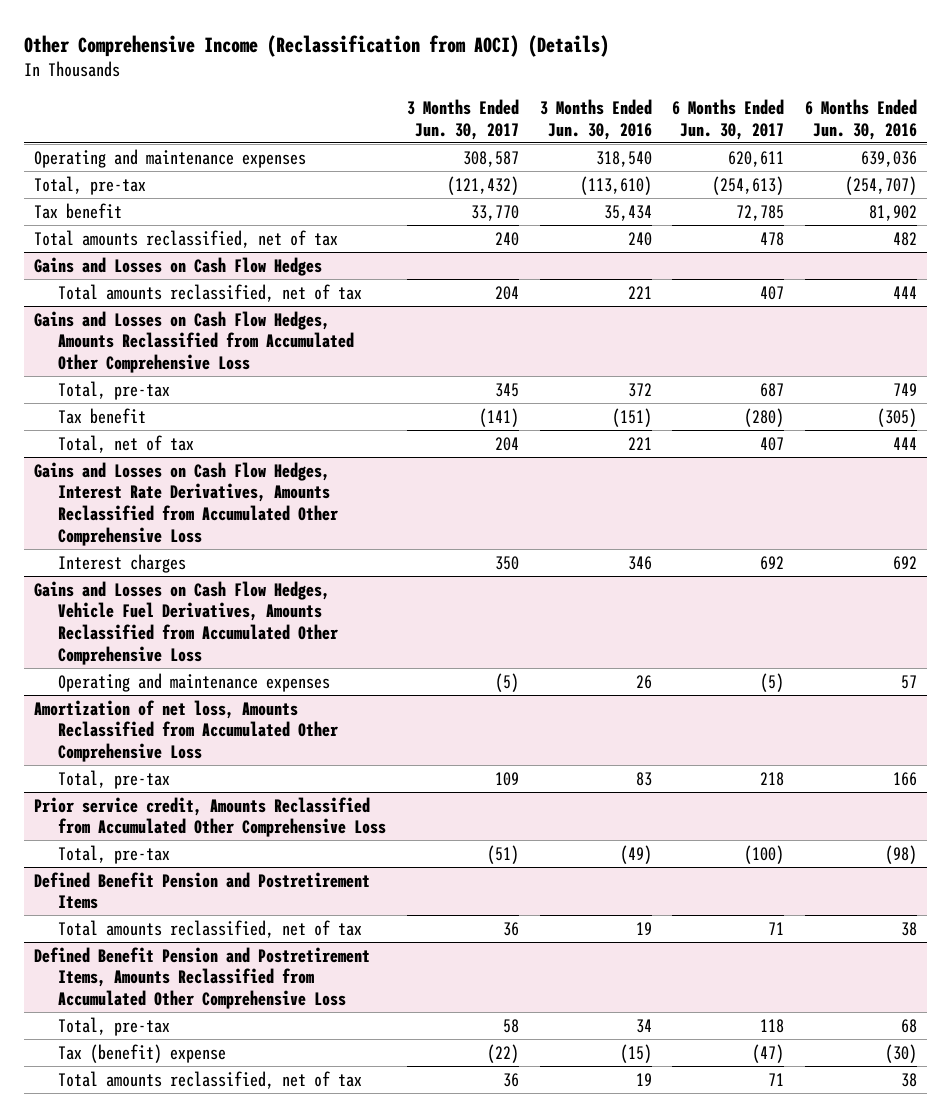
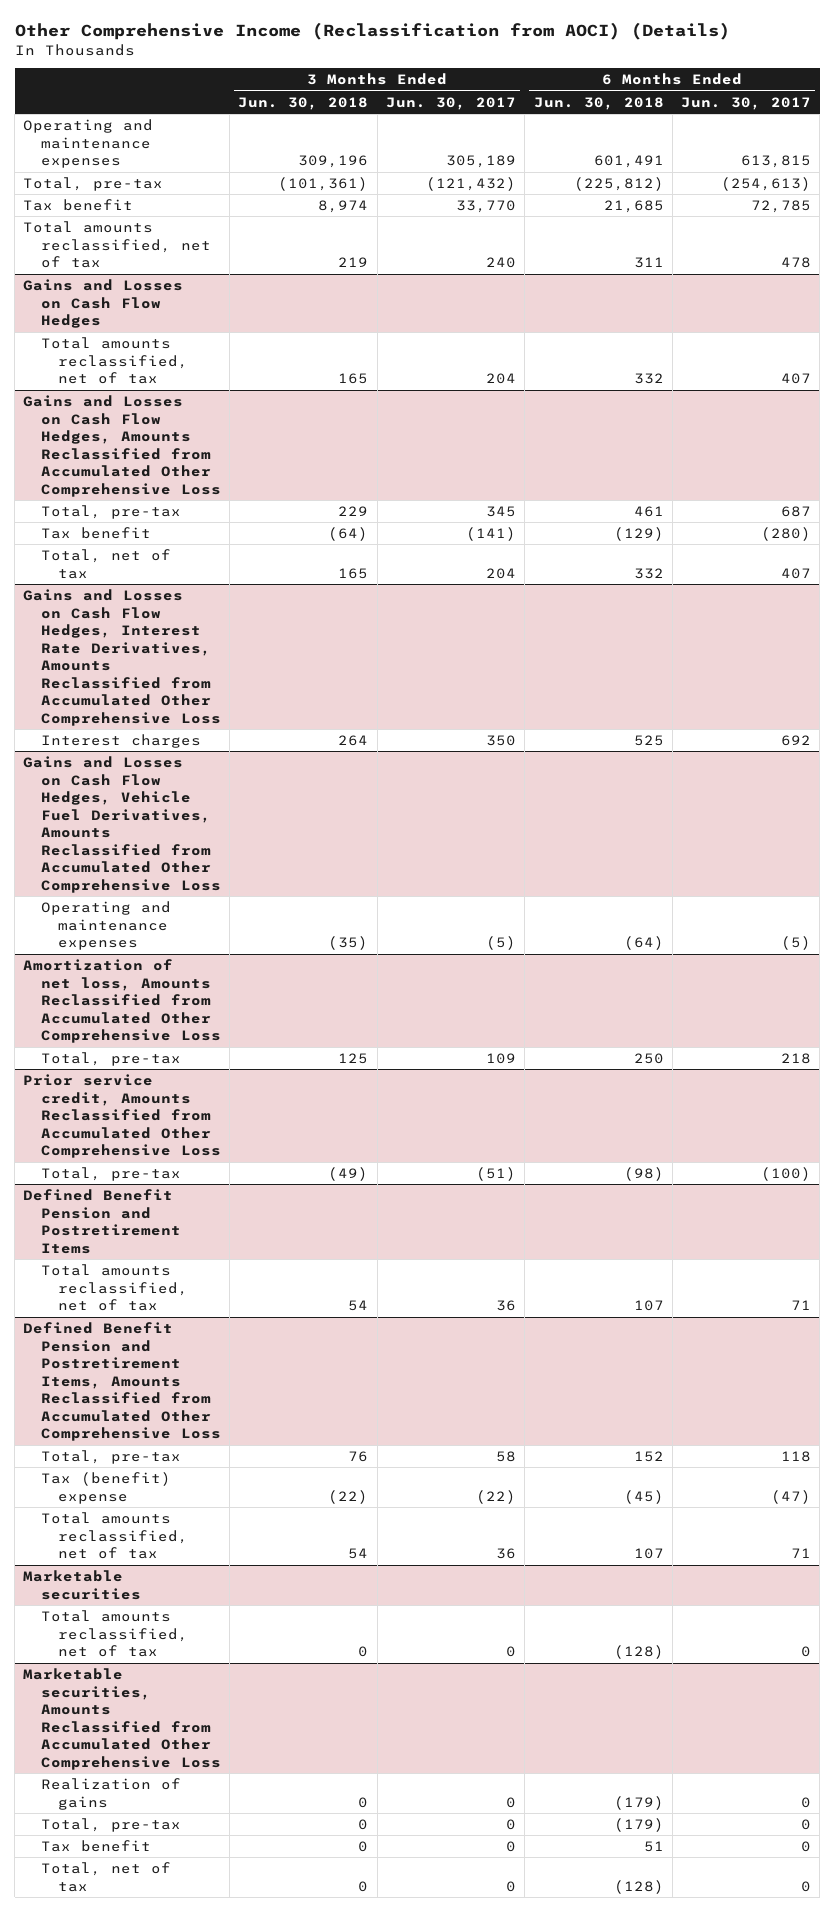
- | 3 Months Ended Jun. 30, 2017 | 3 Months Ended Jun. 30, 2016 | 6 Months Ended Jun. 30, 2017 | 6 Months Ended Jun. 30, 2016
+ | 3 Months Ended Jun. 30, 2018 | 3 Months Ended Jun. 30, 2017 | 6 Months Ended Jun. 30, 2018 | 6 Months Ended Jun. 30, 2017
- Operating and maintenance expenses | 308,587 | 318,540 | 620,611 | 639,036
+ Operating and maintenance expenses | 309,196 | 305,189 | 601,491 | 613,815
+ Marketable securities
+ Total amounts reclassified, net of tax | 0 | 0 | (128) | 0
+ Marketable securities, Amounts Reclassified from Accumulated Other Comprehensive Loss
+ Realization of gains | 0 | 0 | (179) | 0
+ Total, pre-tax | 0 | 0 | (179) | 0
+ Tax benefit | 0 | 0 | 51 | 0
+ Total, net of tax | 0 | 0 | (128) | 0

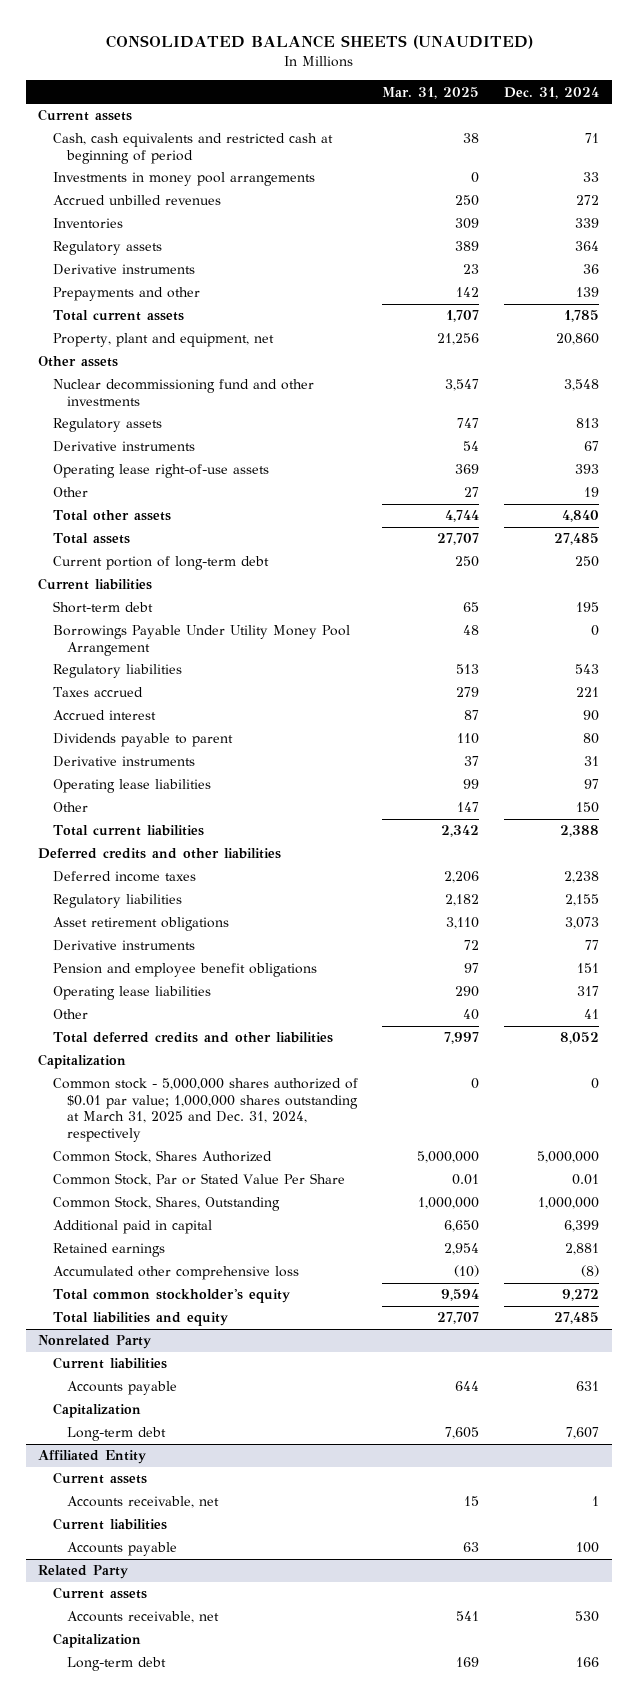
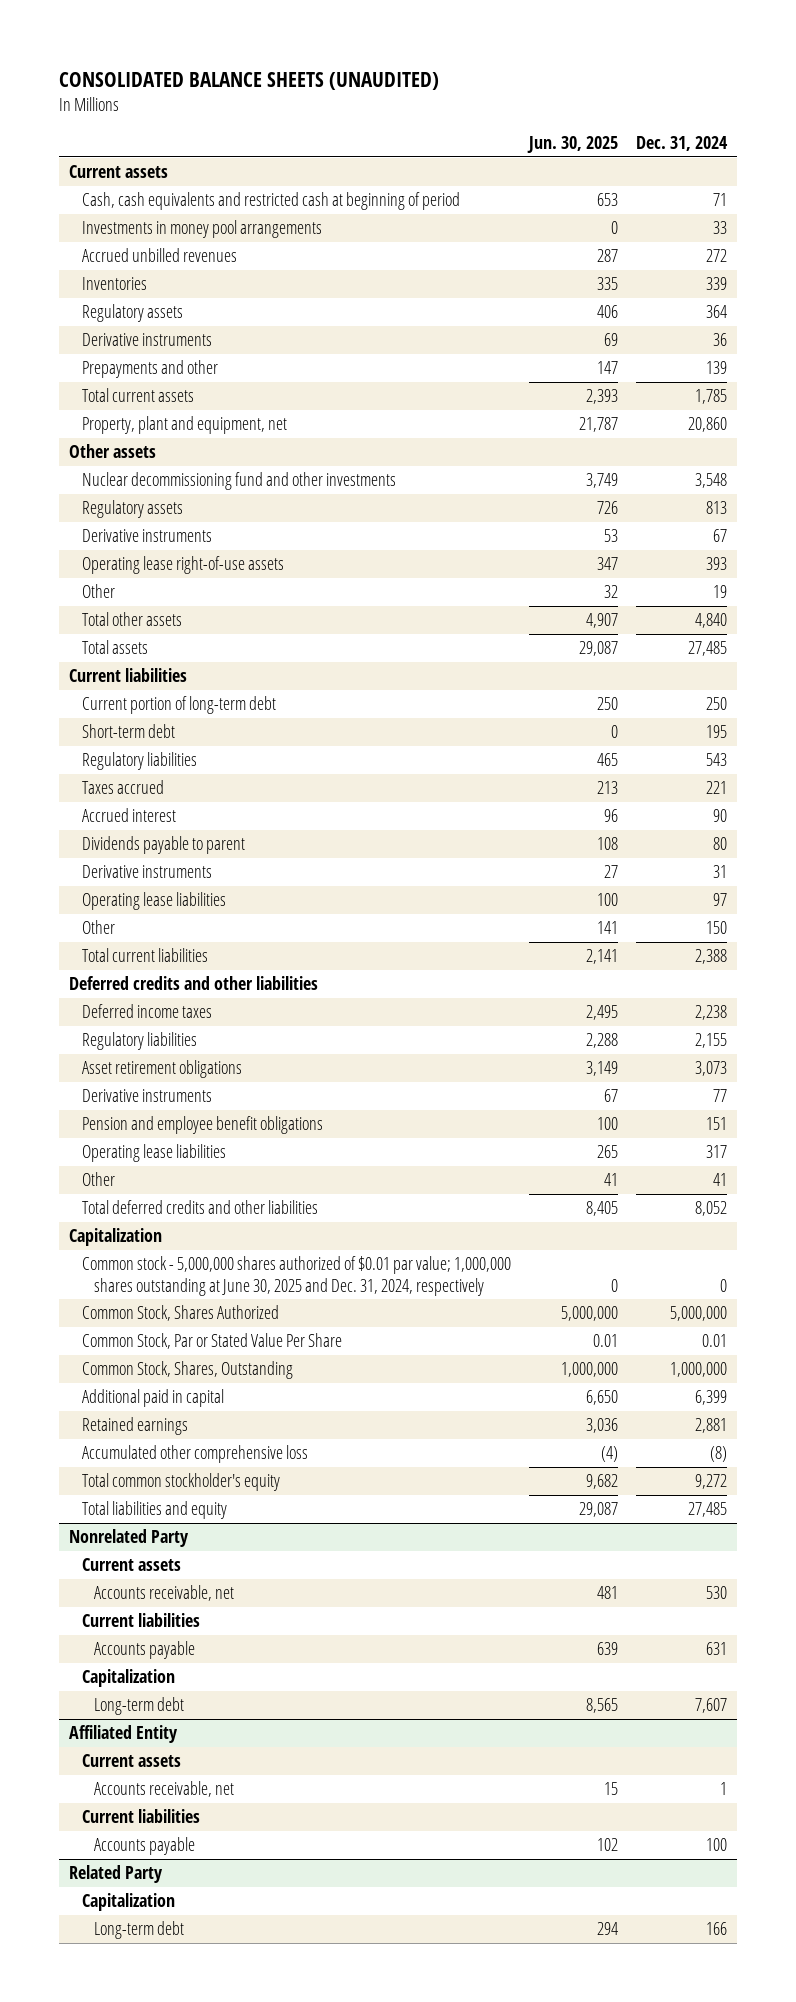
- | Mar. 31, 2025 | Dec. 31, 2024
+ | Jun. 30, 2025 | Dec. 31, 2024
moved down: Current portion of long-term debt | 250 | 250
- Borrowings Payable Under Utility Money Pool Arrangement | 48 | 0
- Common stock - 5,000,000 shares authorized of $0.01 par value; 1,000,000 shares outstanding at March 31, 2025 and Dec. 31, 2024, respectively | 0 | 0
+ Common stock - 5,000,000 shares authorized of $0.01 par value; 1,000,000 shares outstanding at June 30, 2025 and Dec. 31, 2024, respectively | 0 | 0
@ Nonrelated Party
+ Current assets
+ Accounts receivable, net | 481 | 530
@ Related Party
- Current assets
- Accounts receivable, net | 541 | 530

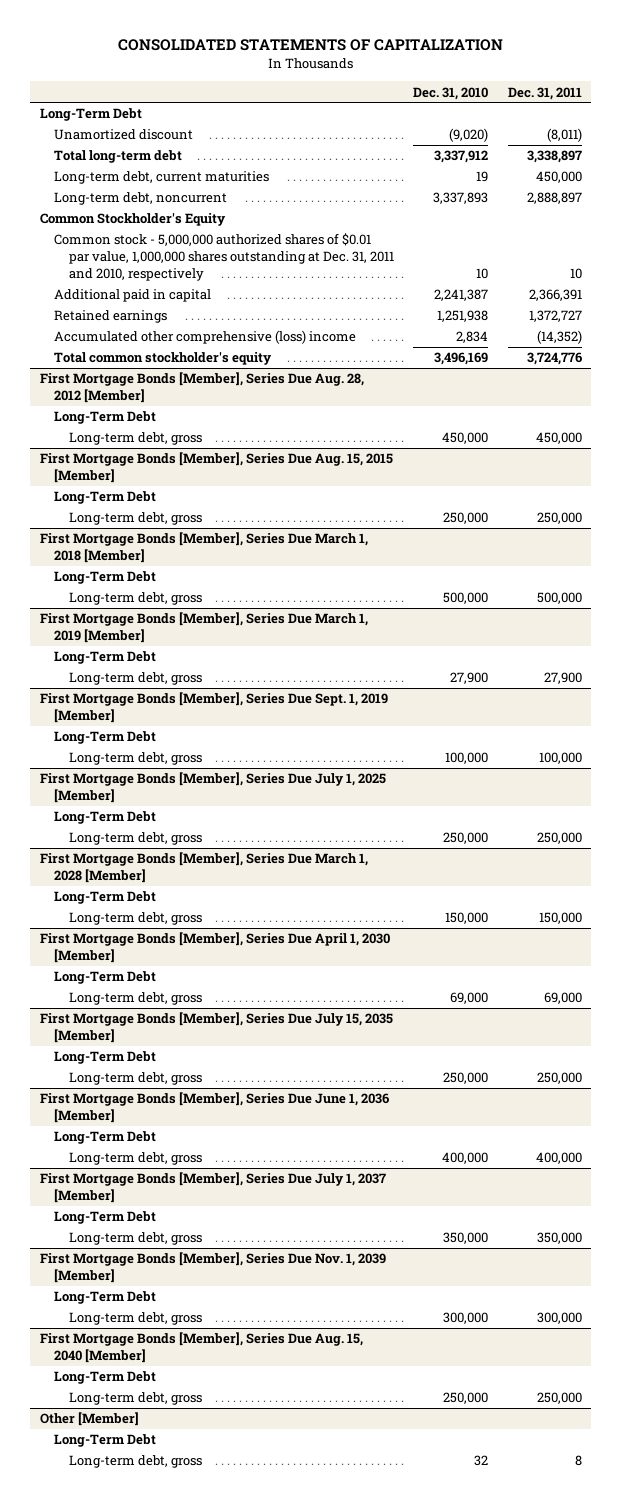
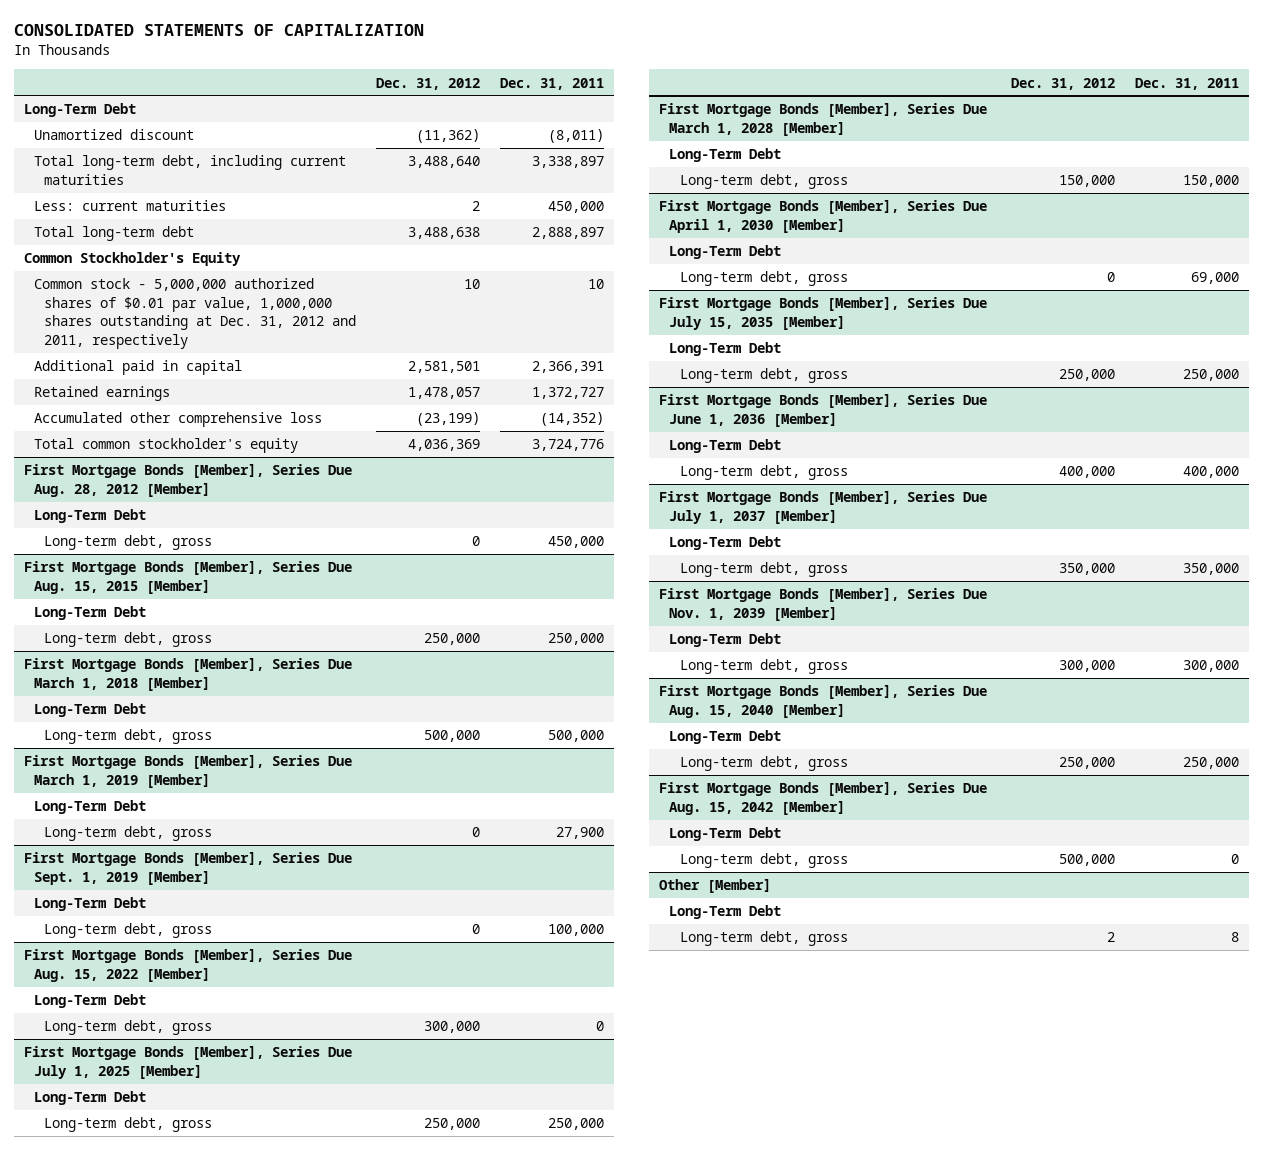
- | Dec. 31, 2010 | Dec. 31, 2011
+ | Dec. 31, 2012 | Dec. 31, 2011
- Total long-term debt | 3,337,912 | 3,338,897
- Long-term debt, current maturities | 19 | 450,000
- Long-term debt, noncurrent | 3,337,893 | 2,888,897
+ Total long-term debt, including current maturities | 3,488,640 | 3,338,897
+ Less: current maturities | 2 | 450,000
+ Total long-term debt | 3,488,638 | 2,888,897
- Common stock - 5,000,000 authorized shares of $0.01 par value, 1,000,000 shares outstanding at Dec. 31, 2011 and 2010, respectively | 10 | 10
+ Common stock - 5,000,000 authorized shares of $0.01 par value, 1,000,000 shares outstanding at Dec. 31, 2012 and 2011, respectively | 10 | 10
- Accumulated other comprehensive (loss) income | 2,834 | (14,352)
+ Accumulated other comprehensive loss | (23,199) | (14,352)
+ First Mortgage Bonds [Member], Series Due Aug. 15, 2022 [Member]
+ Long-Term Debt
+ Long-term debt, gross | 300,000 | 0
+ First Mortgage Bonds [Member], Series Due Aug. 15, 2042 [Member]
+ Long-Term Debt
+ Long-term debt, gross | 500,000 | 0

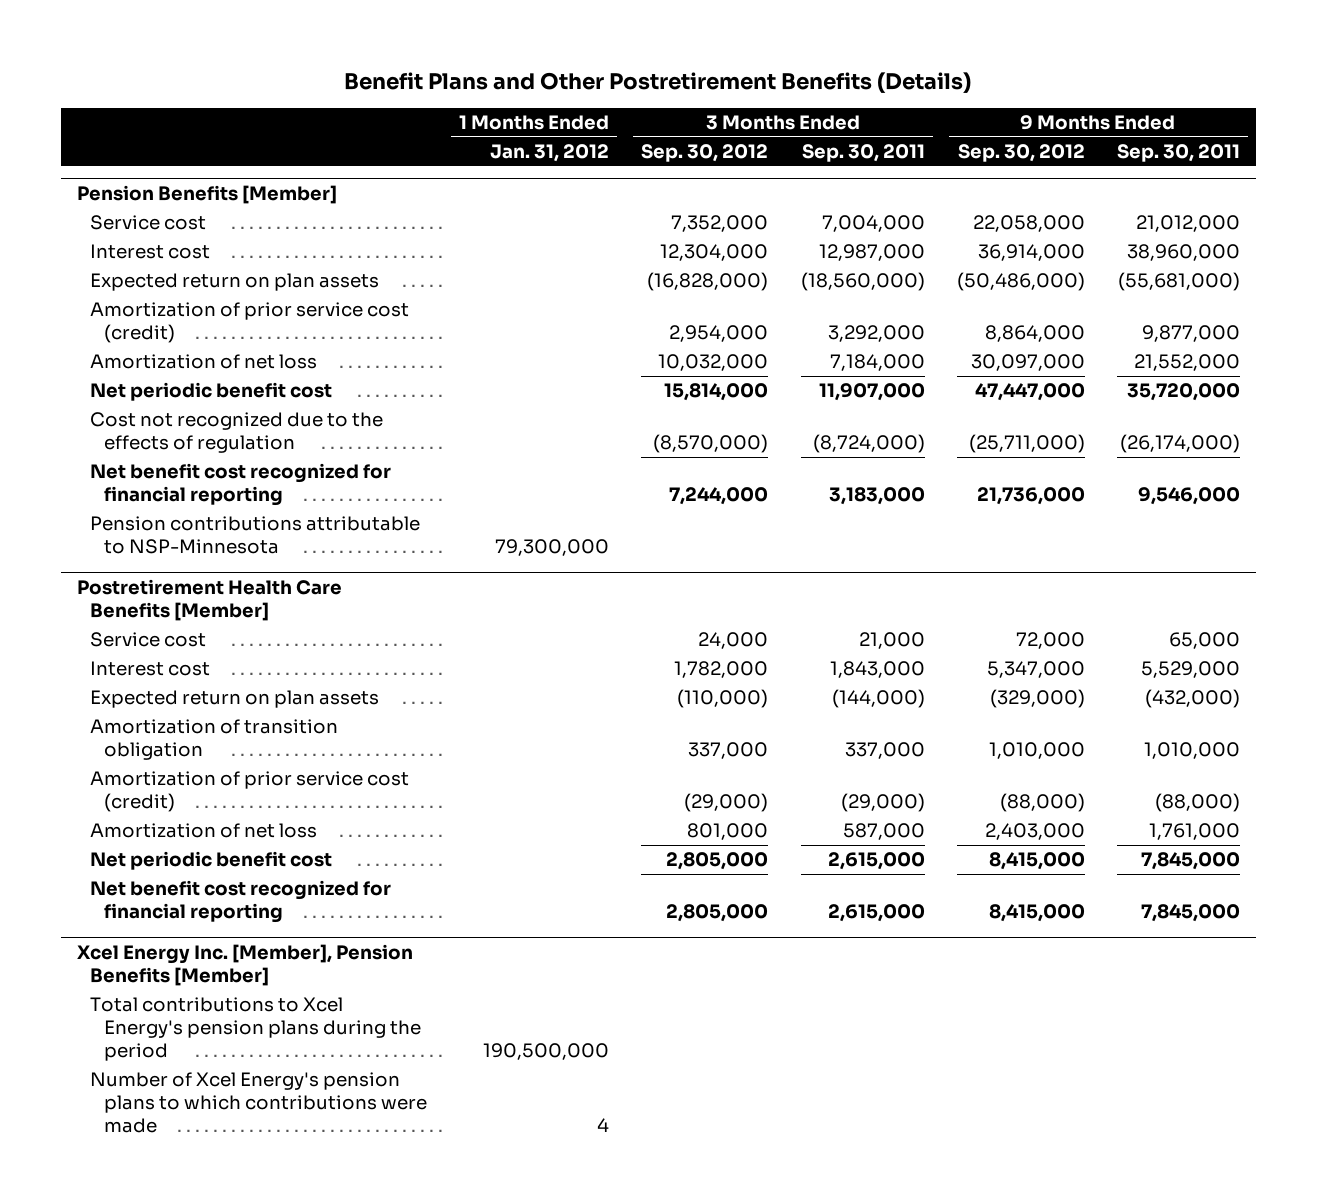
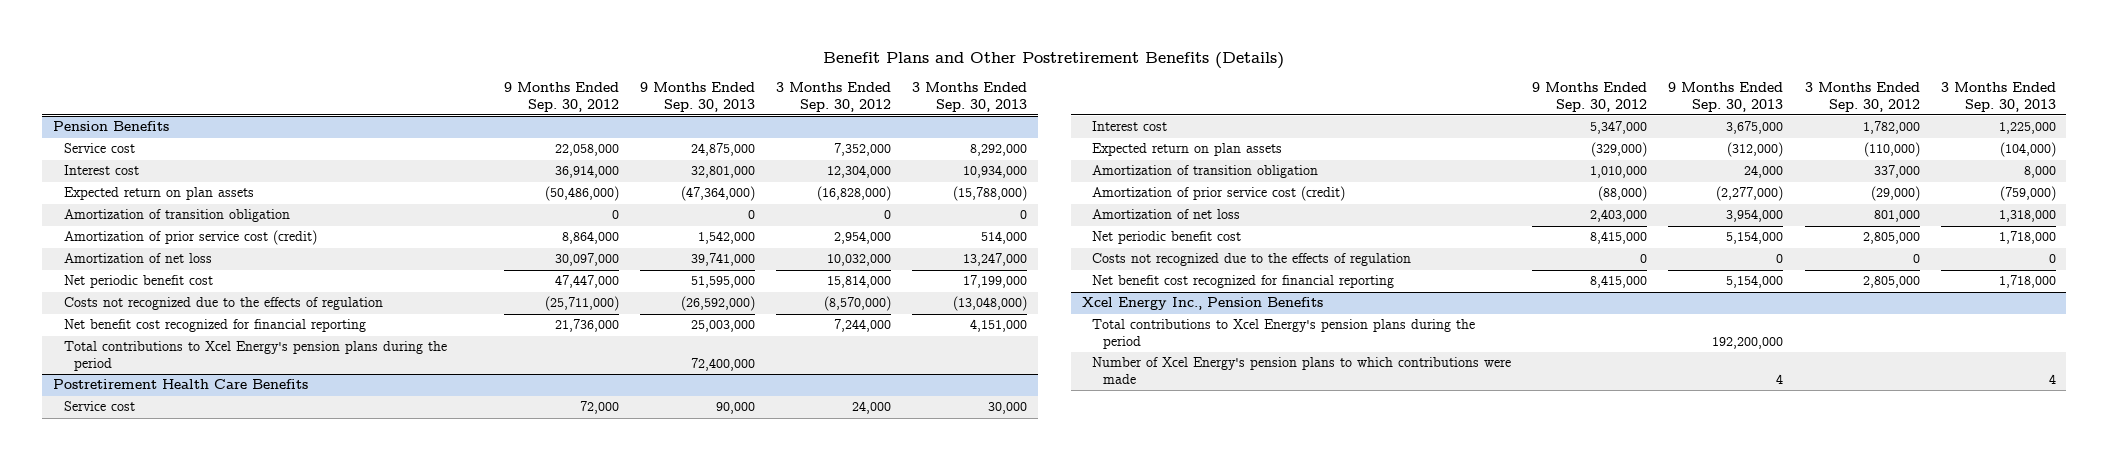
- | 1 Months Ended Jan. 31, 2012 | 3 Months Ended Sep. 30, 2012 | 3 Months Ended Sep. 30, 2011 | 9 Months Ended Sep. 30, 2012 | 9 Months Ended Sep. 30, 2011
+ | 9 Months Ended Sep. 30, 2012 | 9 Months Ended Sep. 30, 2013 | 3 Months Ended Sep. 30, 2012 | 3 Months Ended Sep. 30, 2013
- Pension Benefits [Member]
+ Pension Benefits
+ Amortization of transition obligation | 0 | 0 | 0 | 0
- Cost not recognized due to the effects of regulation | | (8,570,000) | (8,724,000) | (25,711,000) | (26,174,000)
+ Costs not recognized due to the effects of regulation | (25,711,000) | (26,592,000) | (8,570,000) | (13,048,000)
- Pension contributions attributable to NSP-Minnesota | 79,300,000 | | | |
- Postretirement Health Care Benefits [Member]
+ Total contributions to Xcel Energy's pension plans during the period | | 72,400,000 | |
+ Postretirement Health Care Benefits
+ Costs not recognized due to the effects of regulation | 0 | 0 | 0 | 0
- Xcel Energy Inc. [Member], Pension Benefits [Member]
+ Xcel Energy Inc., Pension Benefits

